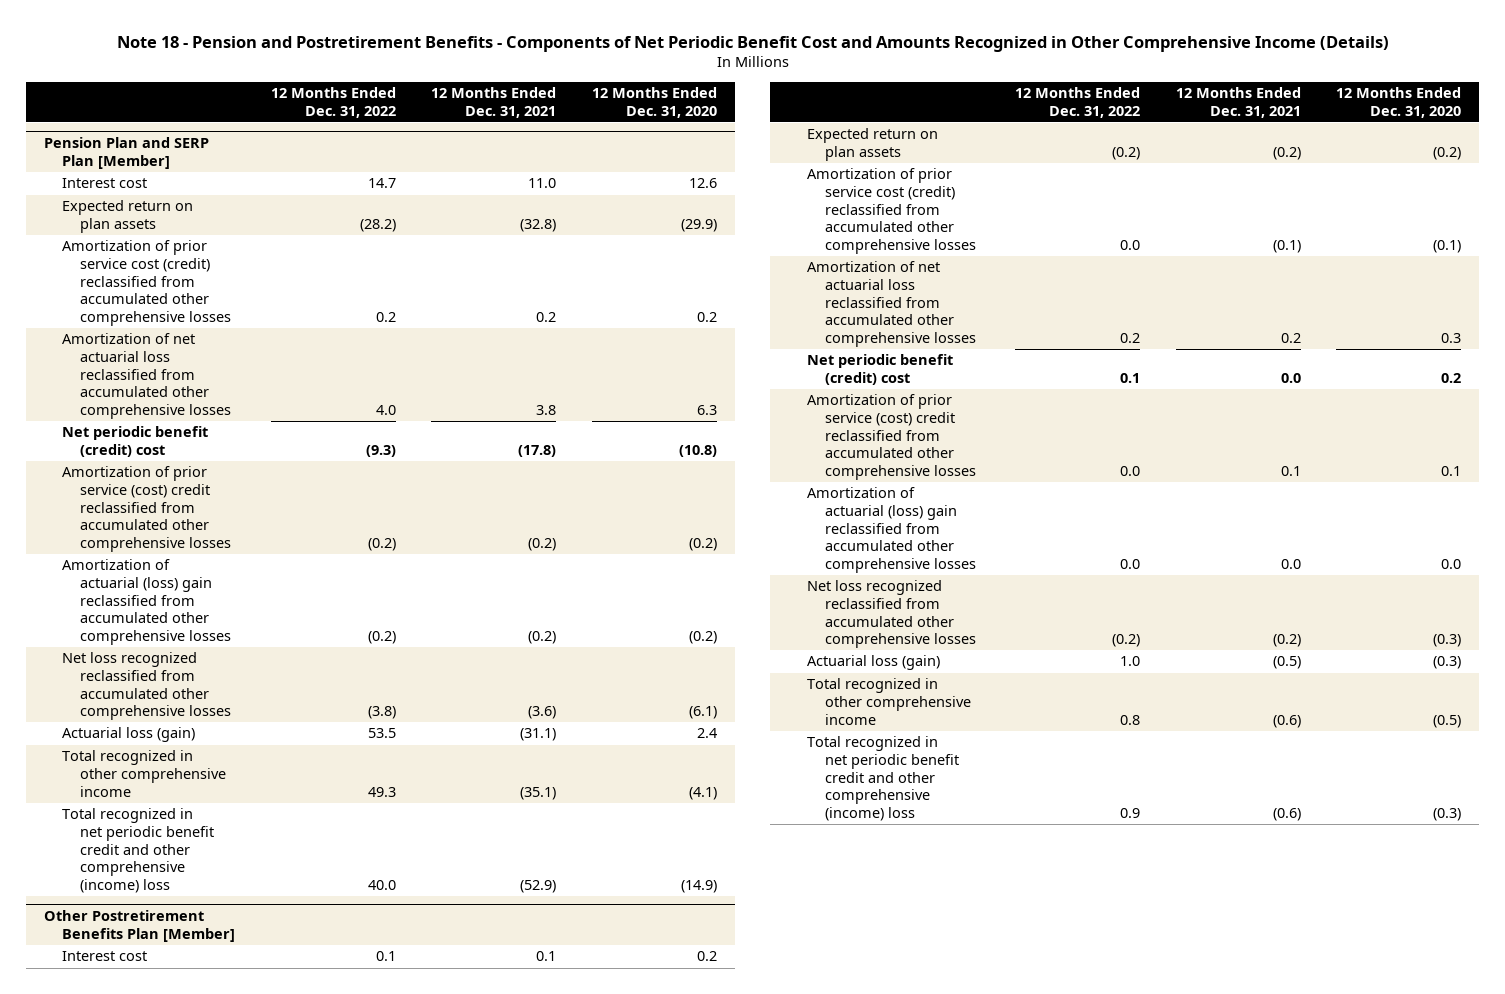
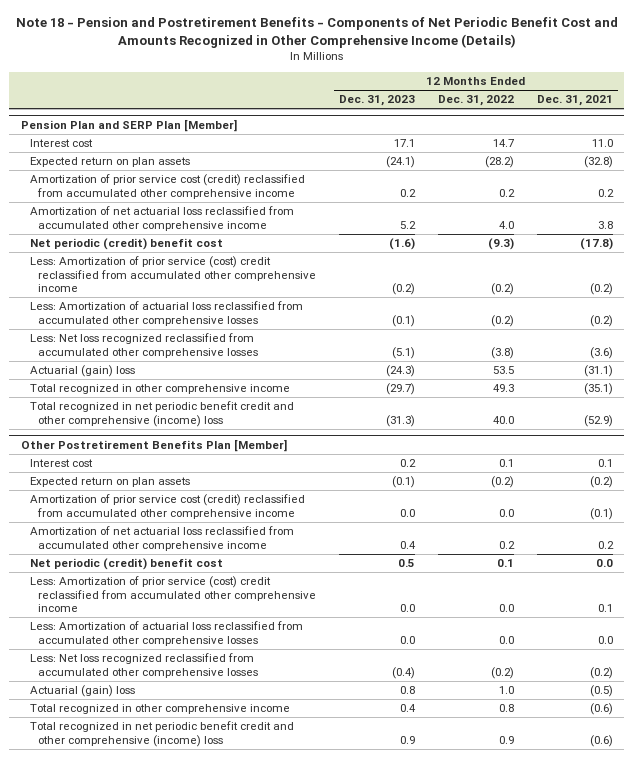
- | 12 Months Ended Dec. 31, 2022 | 12 Months Ended Dec. 31, 2021 | 12 Months Ended Dec. 31, 2020
+ | 12 Months Ended Dec. 31, 2023 | 12 Months Ended Dec. 31, 2022 | 12 Months Ended Dec. 31, 2021
@ Pension Plan and SERP Plan [Member]
- Amortization of prior service cost (credit) reclassified from accumulated other comprehensive losses | 0.2 | 0.2 | 0.2
- Amortization of net actuarial loss reclassified from accumulated other comprehensive losses | 4.0 | 3.8 | 6.3
- Net periodic benefit (credit) cost | (9.3) | (17.8) | (10.8)
- Amortization of prior service (cost) credit reclassified from accumulated other comprehensive losses | (0.2) | (0.2) | (0.2)
- Amortization of actuarial (loss) gain reclassified from accumulated other comprehensive losses | (0.2) | (0.2) | (0.2)
- Net loss recognized reclassified from accumulated other comprehensive losses | (3.8) | (3.6) | (6.1)
- Actuarial loss (gain) | 53.5 | (31.1) | 2.4
+ Amortization of prior service cost (credit) reclassified from accumulated other comprehensive income | 0.2 | 0.2 | 0.2
+ Amortization of net actuarial loss reclassified from accumulated other comprehensive income | 5.2 | 4.0 | 3.8
+ Net periodic (credit) benefit cost | (1.6) | (9.3) | (17.8)
+ Less: Amortization of prior service (cost) credit reclassified from accumulated other comprehensive income | (0.2) | (0.2) | (0.2)
+ Less: Amortization of actuarial loss reclassified from accumulated other comprehensive losses | (0.1) | (0.2) | (0.2)
+ Less: Net loss recognized reclassified from accumulated other comprehensive losses | (5.1) | (3.8) | (3.6)
+ Actuarial (gain) loss | (24.3) | 53.5 | (31.1)
@ Other Postretirement Benefits Plan [Member]
- Amortization of prior service cost (credit) reclassified from accumulated other comprehensive losses | 0.0 | (0.1) | (0.1)
- Amortization of net actuarial loss reclassified from accumulated other comprehensive losses | 0.2 | 0.2 | 0.3
- Net periodic benefit (credit) cost | 0.1 | 0.0 | 0.2
- Amortization of prior service (cost) credit reclassified from accumulated other comprehensive losses | 0.0 | 0.1 | 0.1
- Amortization of actuarial (loss) gain reclassified from accumulated other comprehensive losses | 0.0 | 0.0 | 0.0
- Net loss recognized reclassified from accumulated other comprehensive losses | (0.2) | (0.2) | (0.3)
- Actuarial loss (gain) | 1.0 | (0.5) | (0.3)
+ Amortization of prior service cost (credit) reclassified from accumulated other comprehensive income | 0.0 | 0.0 | (0.1)
+ Amortization of net actuarial loss reclassified from accumulated other comprehensive income | 0.4 | 0.2 | 0.2
+ Net periodic (credit) benefit cost | 0.5 | 0.1 | 0.0
+ Less: Amortization of prior service (cost) credit reclassified from accumulated other comprehensive income | 0.0 | 0.0 | 0.1
+ Less: Amortization of actuarial loss reclassified from accumulated other comprehensive losses | 0.0 | 0.0 | 0.0
+ Less: Net loss recognized reclassified from accumulated other comprehensive losses | (0.4) | (0.2) | (0.2)
+ Actuarial (gain) loss | 0.8 | 1.0 | (0.5)

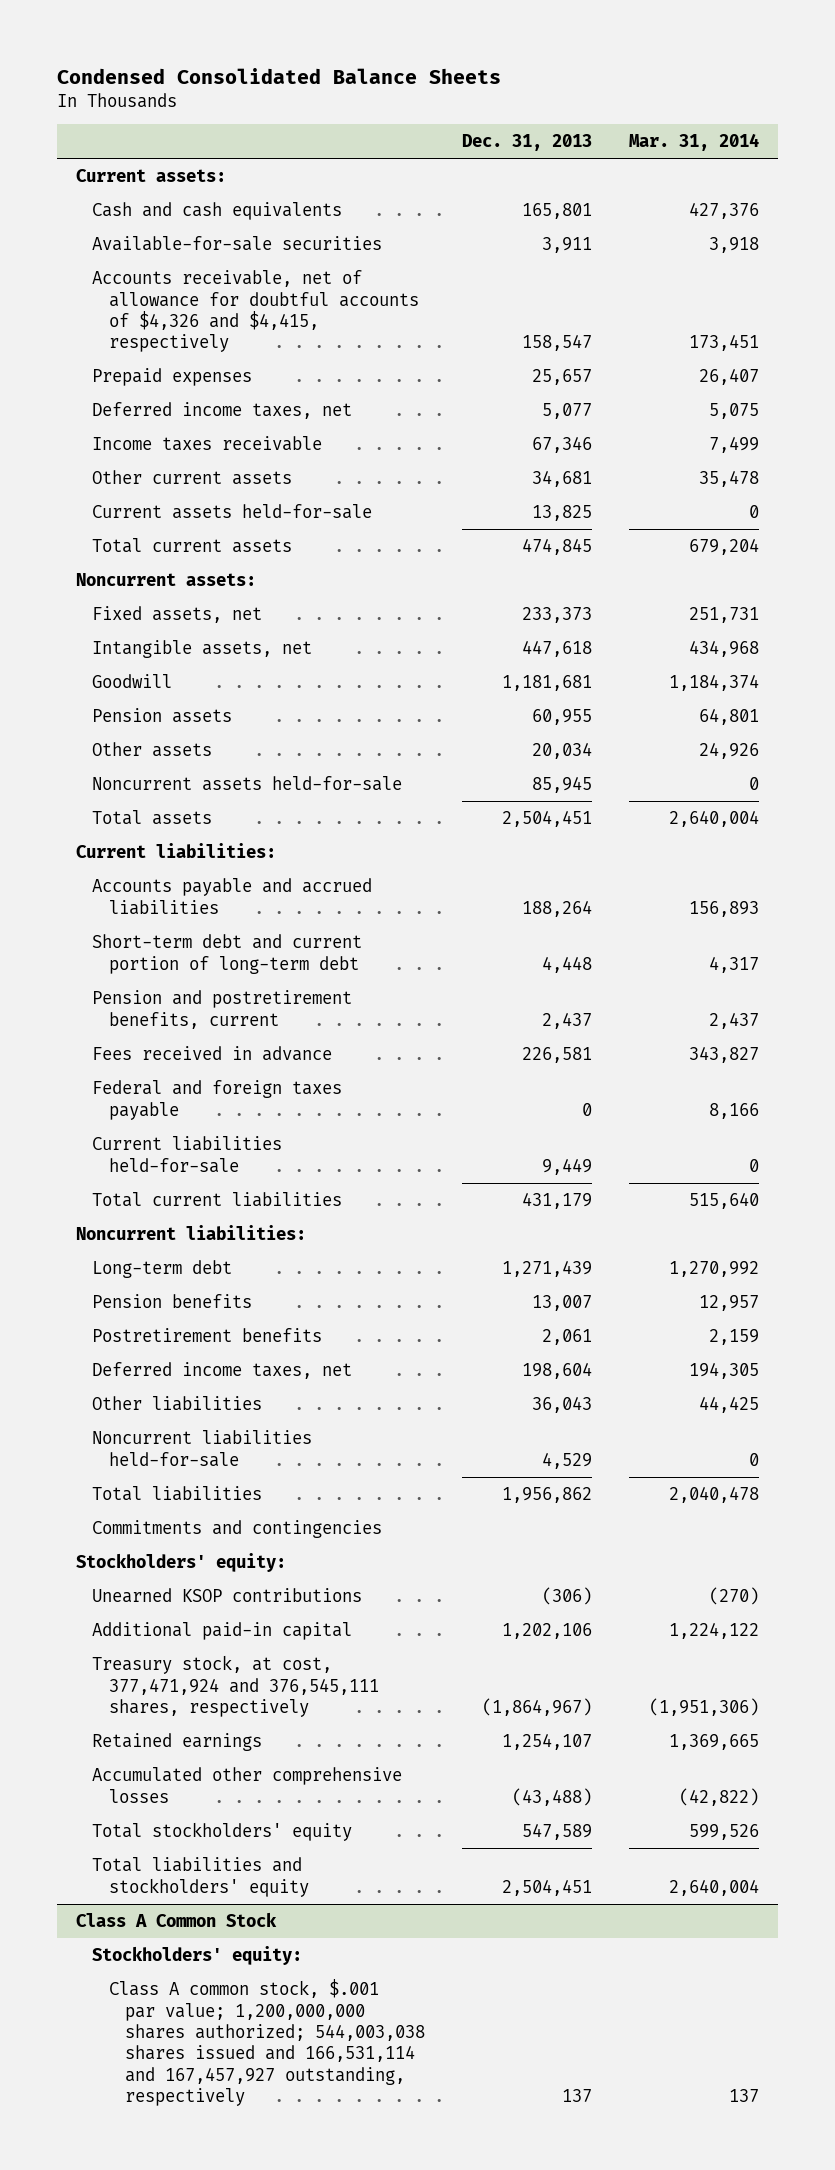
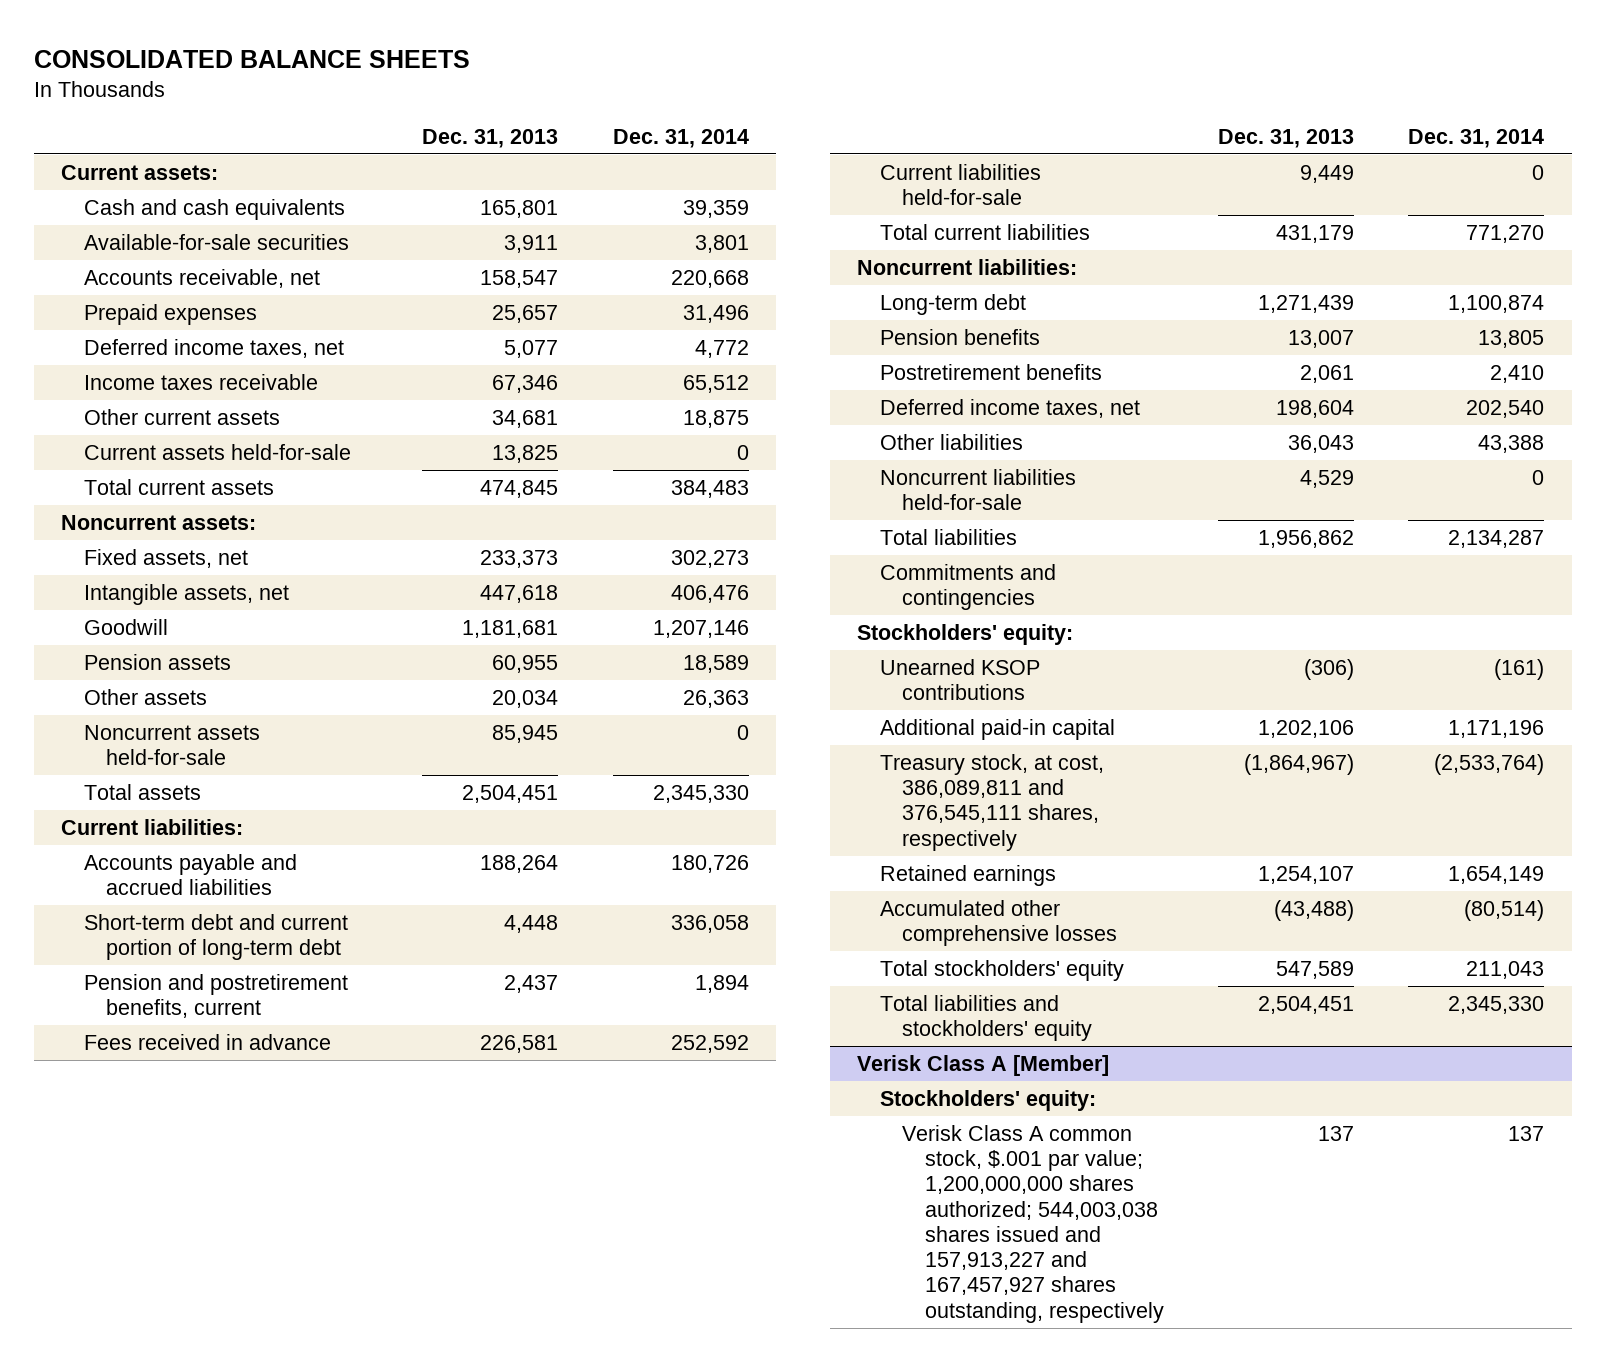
- Condensed Consolidated Balance Sheets
+ CONSOLIDATED BALANCE SHEETS
- | Dec. 31, 2013 | Mar. 31, 2014
+ | Dec. 31, 2013 | Dec. 31, 2014
- Accounts receivable, net of allowance for doubtful accounts of $4,326 and $4,415, respectively | 158,547 | 173,451
+ Accounts receivable, net | 158,547 | 220,668
- Federal and foreign taxes payable | 0 | 8,166
- Treasury stock, at cost, 377,471,924 and 376,545,111 shares, respectively | (1,864,967) | (1,951,306)
+ Treasury stock, at cost, 386,089,811 and 376,545,111 shares, respectively | (1,864,967) | (2,533,764)
- Class A Common Stock
+ Verisk Class A [Member]
- Class A common stock, $.001 par value; 1,200,000,000 shares authorized; 544,003,038 shares issued and 166,531,114 and 167,457,927 outstanding, respectively | 137 | 137
+ Verisk Class A common stock, $.001 par value; 1,200,000,000 shares authorized; 544,003,038 shares issued and 157,913,227 and 167,457,927 shares outstanding, respectively | 137 | 137

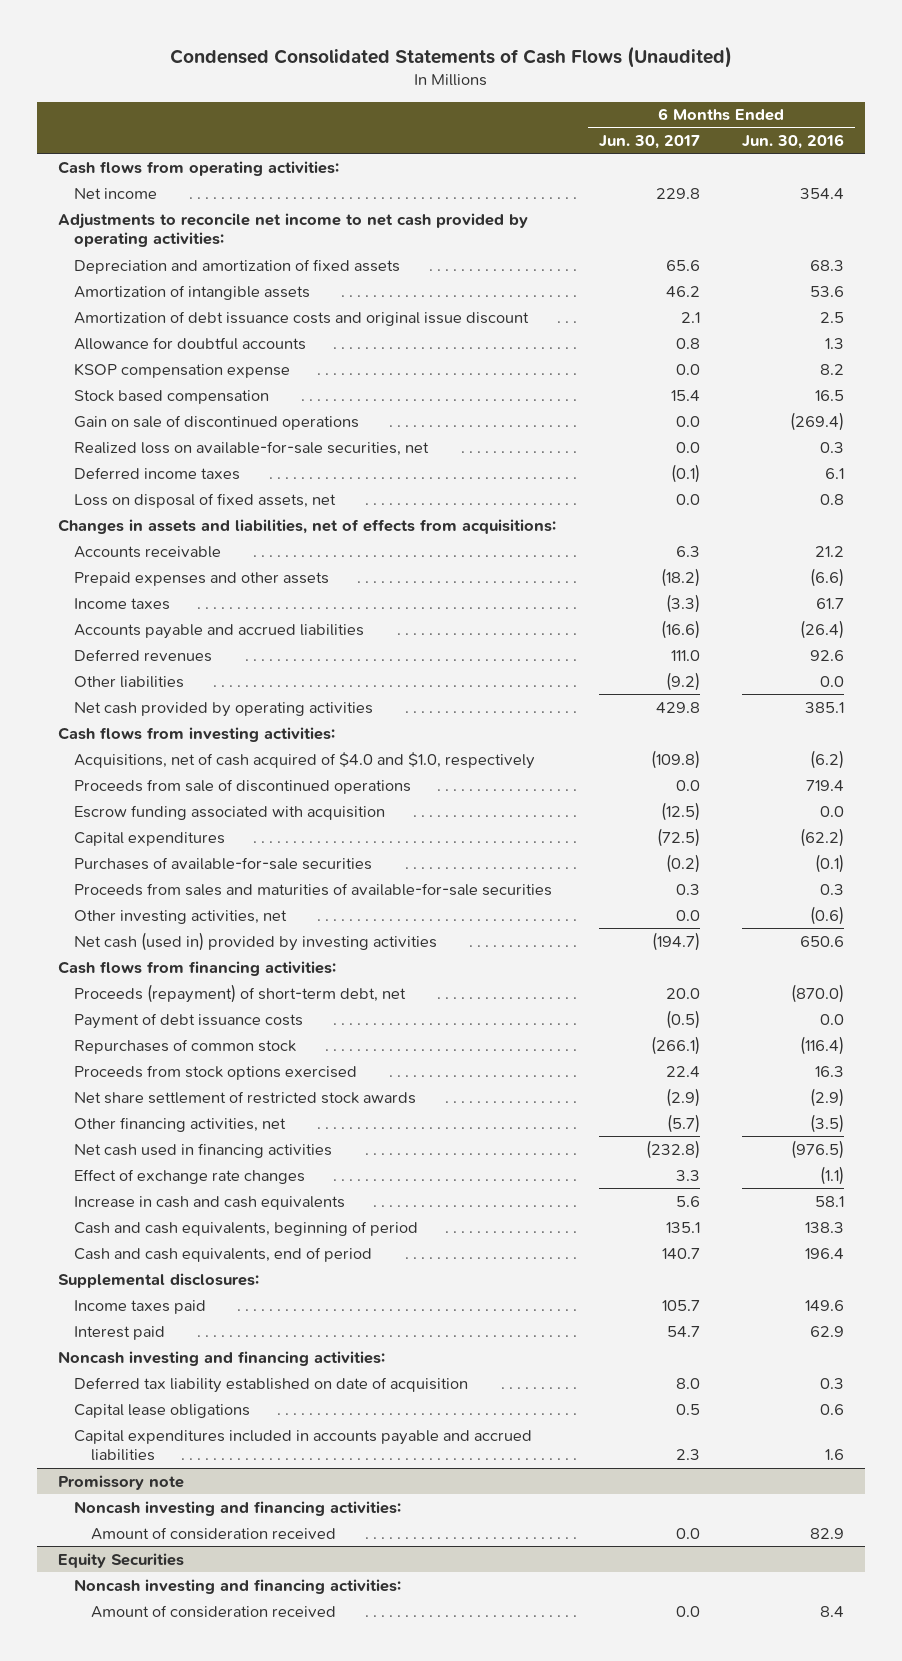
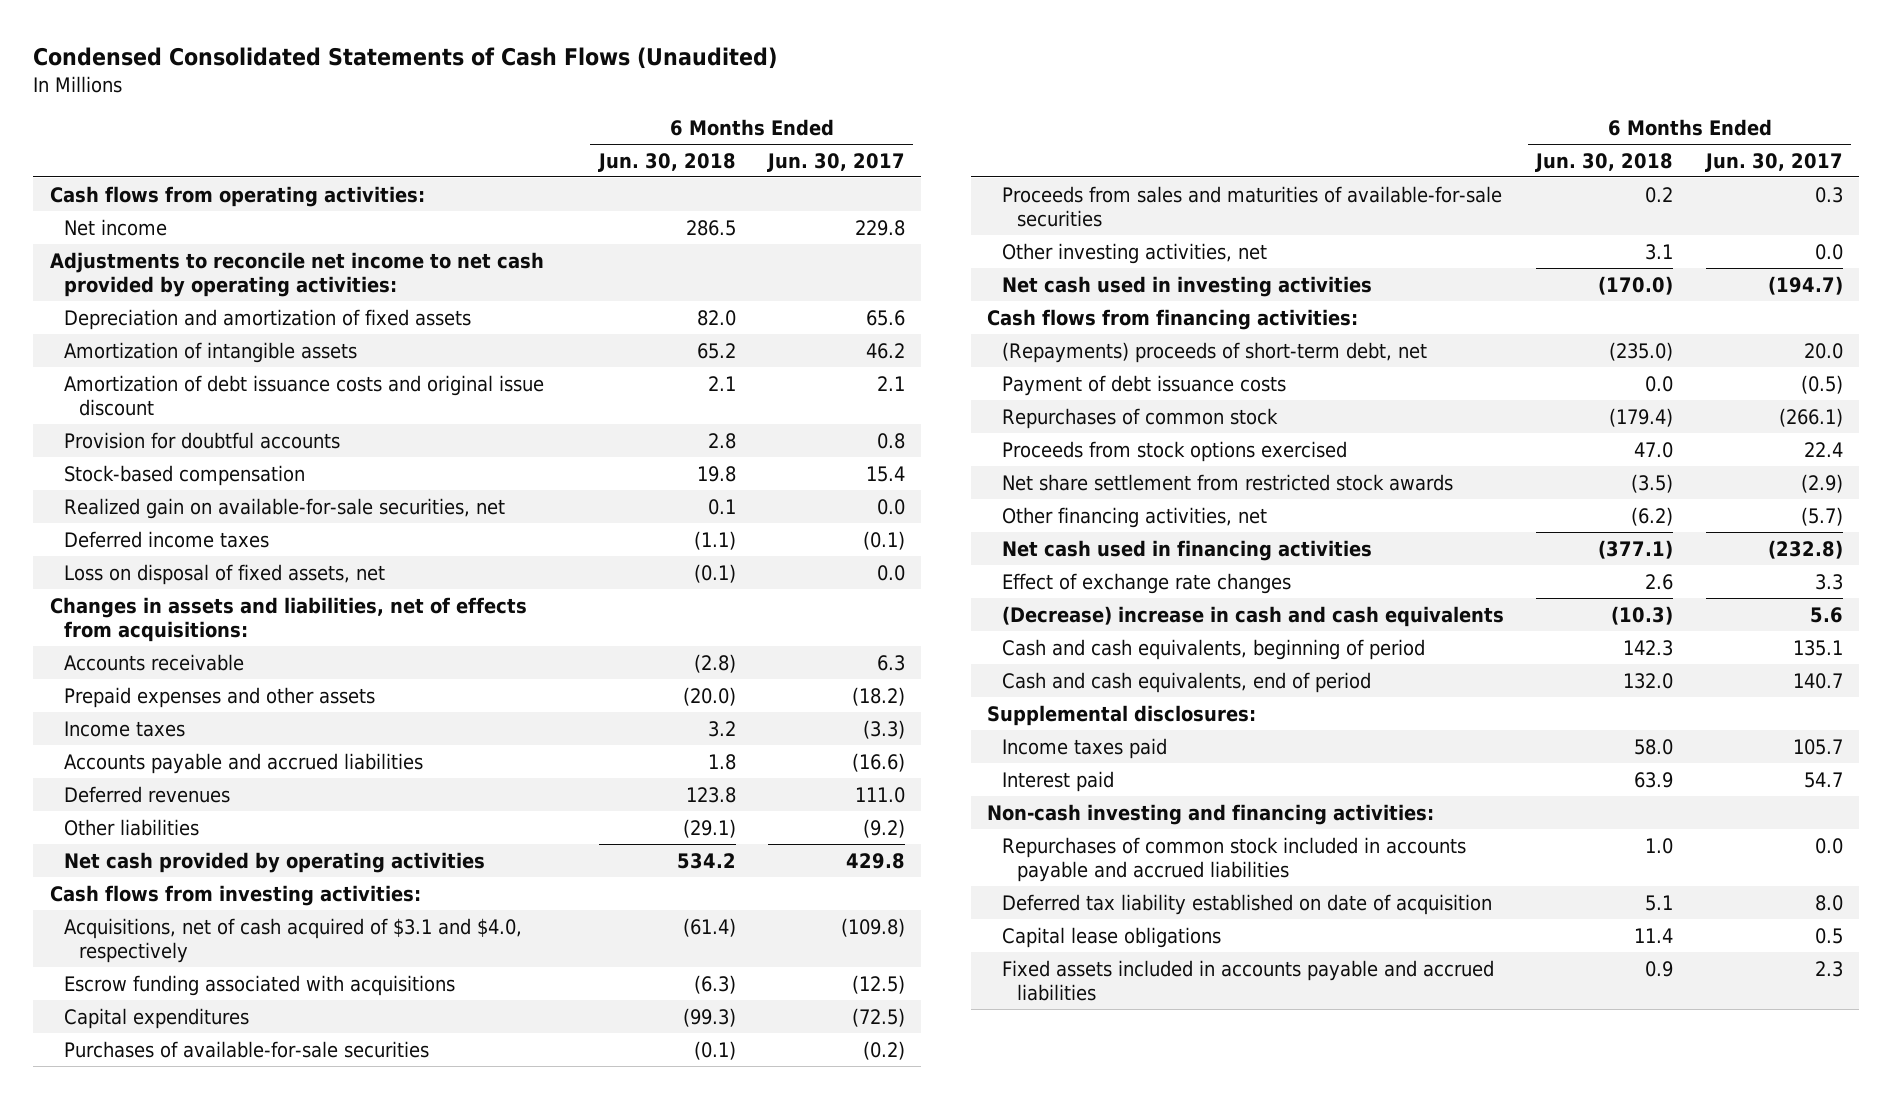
- | 6 Months Ended Jun. 30, 2017 | 6 Months Ended Jun. 30, 2016
+ | 6 Months Ended Jun. 30, 2018 | 6 Months Ended Jun. 30, 2017
- Allowance for doubtful accounts | 0.8 | 1.3
- KSOP compensation expense | 0.0 | 8.2
- Stock based compensation | 15.4 | 16.5
- Gain on sale of discontinued operations | 0.0 | (269.4)
- Realized loss on available-for-sale securities, net | 0.0 | 0.3
+ Provision for doubtful accounts | 2.8 | 0.8
+ Stock-based compensation | 19.8 | 15.4
+ Realized gain on available-for-sale securities, net | 0.1 | 0.0
- Acquisitions, net of cash acquired of $4.0 and $1.0, respectively | (109.8) | (6.2)
- Proceeds from sale of discontinued operations | 0.0 | 719.4
- Escrow funding associated with acquisition | (12.5) | 0.0
+ Acquisitions, net of cash acquired of $3.1 and $4.0, respectively | (61.4) | (109.8)
+ Escrow funding associated with acquisitions | (6.3) | (12.5)
- Net cash (used in) provided by investing activities | (194.7) | 650.6
+ Net cash used in investing activities | (170.0) | (194.7)
- Proceeds (repayment) of short-term debt, net | 20.0 | (870.0)
+ (Repayments) proceeds of short-term debt, net | (235.0) | 20.0
- Net share settlement of restricted stock awards | (2.9) | (2.9)
+ Net share settlement from restricted stock awards | (3.5) | (2.9)
- Increase in cash and cash equivalents | 5.6 | 58.1
+ (Decrease) increase in cash and cash equivalents | (10.3) | 5.6
- Noncash investing and financing activities:
+ Non-cash investing and financing activities:
+ Repurchases of common stock included in accounts payable and accrued liabilities | 1.0 | 0.0
- Capital expenditures included in accounts payable and accrued liabilities | 2.3 | 1.6
- Promissory note
- Noncash investing and financing activities:
- Amount of consideration received | 0.0 | 82.9
- Equity Securities
- Noncash investing and financing activities:
- Amount of consideration received | 0.0 | 8.4
+ Fixed assets included in accounts payable and accrued liabilities | 0.9 | 2.3

